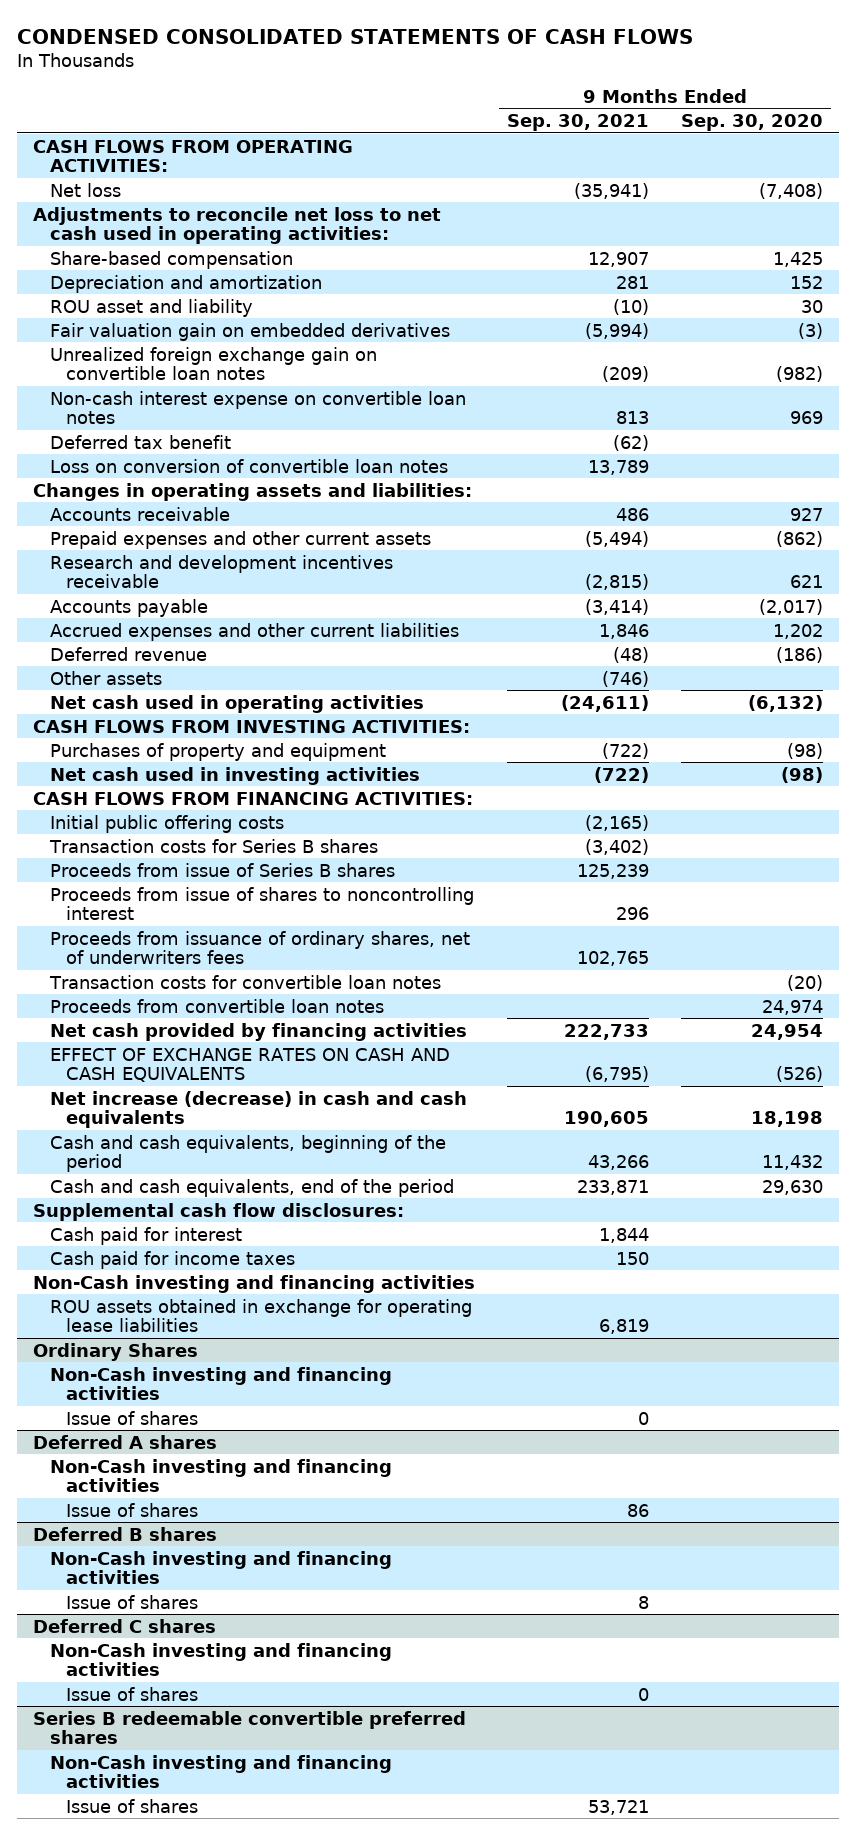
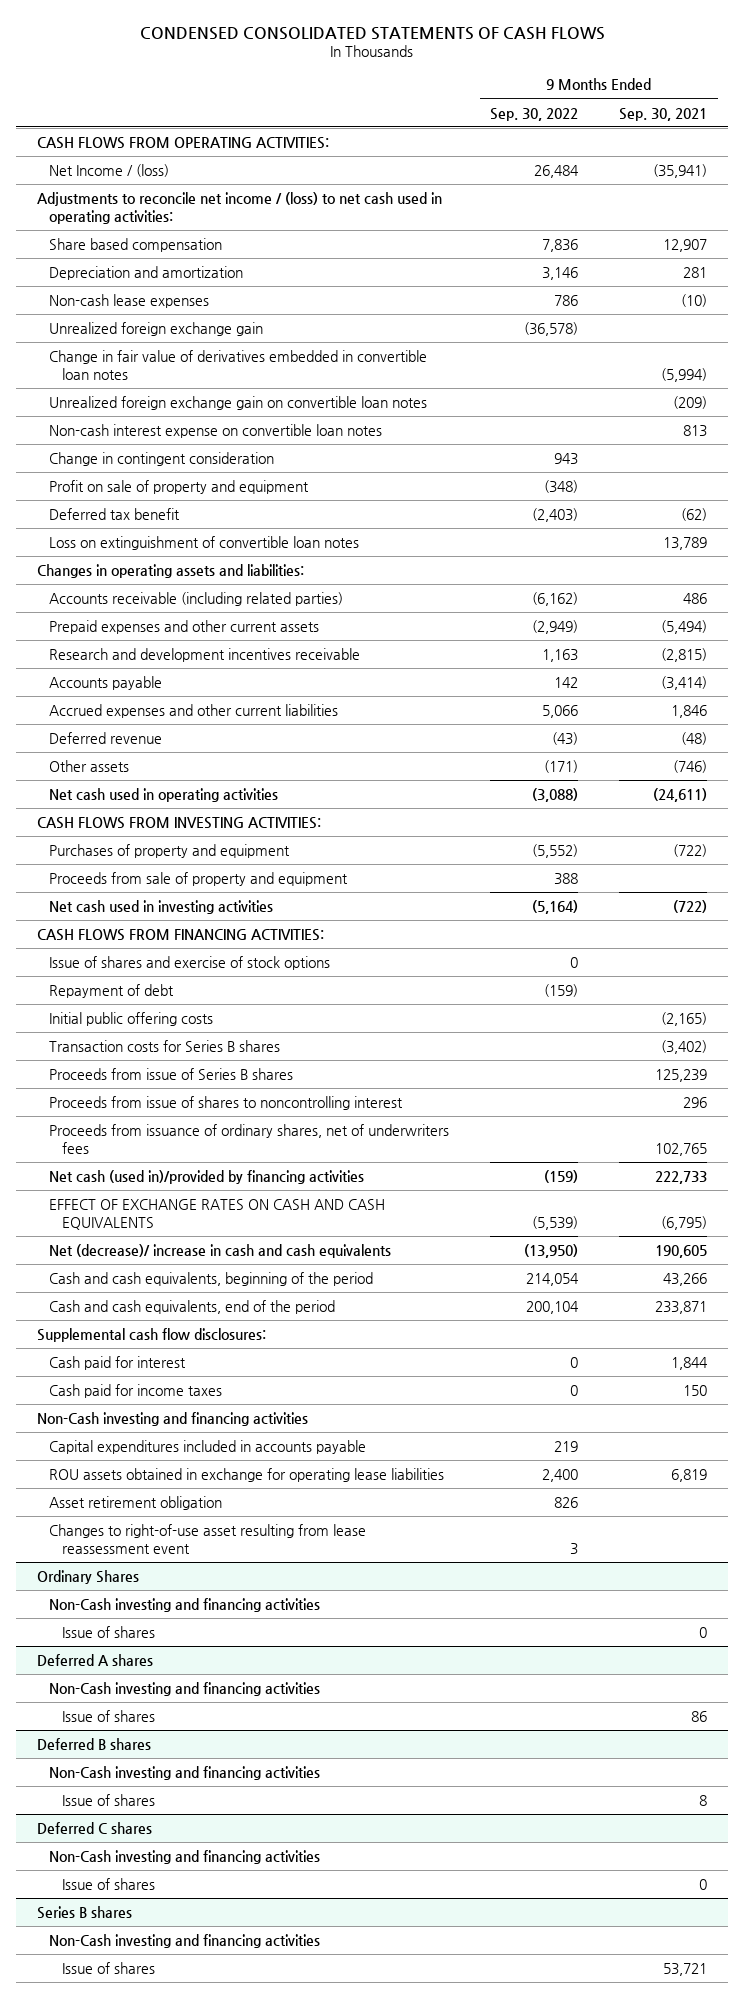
- | 9 Months Ended Sep. 30, 2021 | 9 Months Ended Sep. 30, 2020
+ | 9 Months Ended Sep. 30, 2022 | 9 Months Ended Sep. 30, 2021
- Net loss | (35,941) | (7,408)
- Adjustments to reconcile net loss to net cash used in operating activities:
- Share-based compensation | 12,907 | 1,425
+ Net Income / (loss) | 26,484 | (35,941)
+ Adjustments to reconcile net income / (loss) to net cash used in operating activities:
+ Share based compensation | 7,836 | 12,907
- ROU asset and liability | (10) | 30
- Fair valuation gain on embedded derivatives | (5,994) | (3)
+ Non-cash lease expenses | 786 | (10)
+ Unrealized foreign exchange gain | (36,578) |
+ Change in fair value of derivatives embedded in convertible loan notes | | (5,994)
+ Change in contingent consideration | 943 |
+ Profit on sale of property and equipment | (348) |
- Loss on conversion of convertible loan notes | 13,789 |
+ Loss on extinguishment of convertible loan notes | | 13,789
- Accounts receivable | 486 | 927
+ Accounts receivable (including related parties) | (6,162) | 486
+ Proceeds from sale of property and equipment | 388 |
+ Issue of shares and exercise of stock options | 0 |
+ Repayment of debt | (159) |
- Transaction costs for convertible loan notes | | (20)
- Proceeds from convertible loan notes | | 24,974
- Net cash provided by financing activities | 222,733 | 24,954
+ Net cash (used in)/provided by financing activities | (159) | 222,733
- Net increase (decrease) in cash and cash equivalents | 190,605 | 18,198
+ Net (decrease)/ increase in cash and cash equivalents | (13,950) | 190,605
+ Capital expenditures included in accounts payable | 219 |
+ Asset retirement obligation | 826 |
+ Changes to right-of-use asset resulting from lease reassessment event | 3 |
- Series B redeemable convertible preferred shares
+ Series B shares

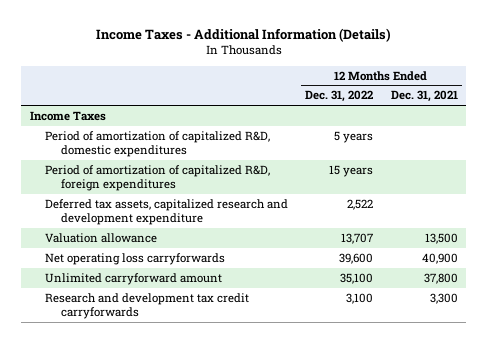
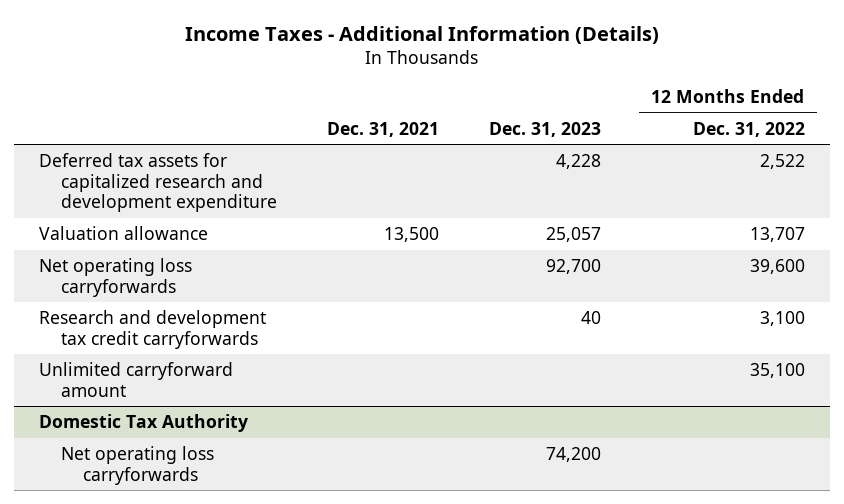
- | 12 Months Ended Dec. 31, 2022 | 12 Months Ended Dec. 31, 2021
+ | Dec. 31, 2021 | Dec. 31, 2023 | 12 Months Ended Dec. 31, 2022
- Income Taxes
- Period of amortization of capitalized R&D, domestic expenditures | 5 years |
- Period of amortization of capitalized R&D, foreign expenditures | 15 years |
- Deferred tax assets, capitalized research and development expenditure | 2,522 |
+ Deferred tax assets for capitalized research and development expenditure | | 4,228 | 2,522
moved down: Unlimited carryforward amount | | | 35,100
+ Domestic Tax Authority
+ Net operating loss carryforwards | | 74,200 |

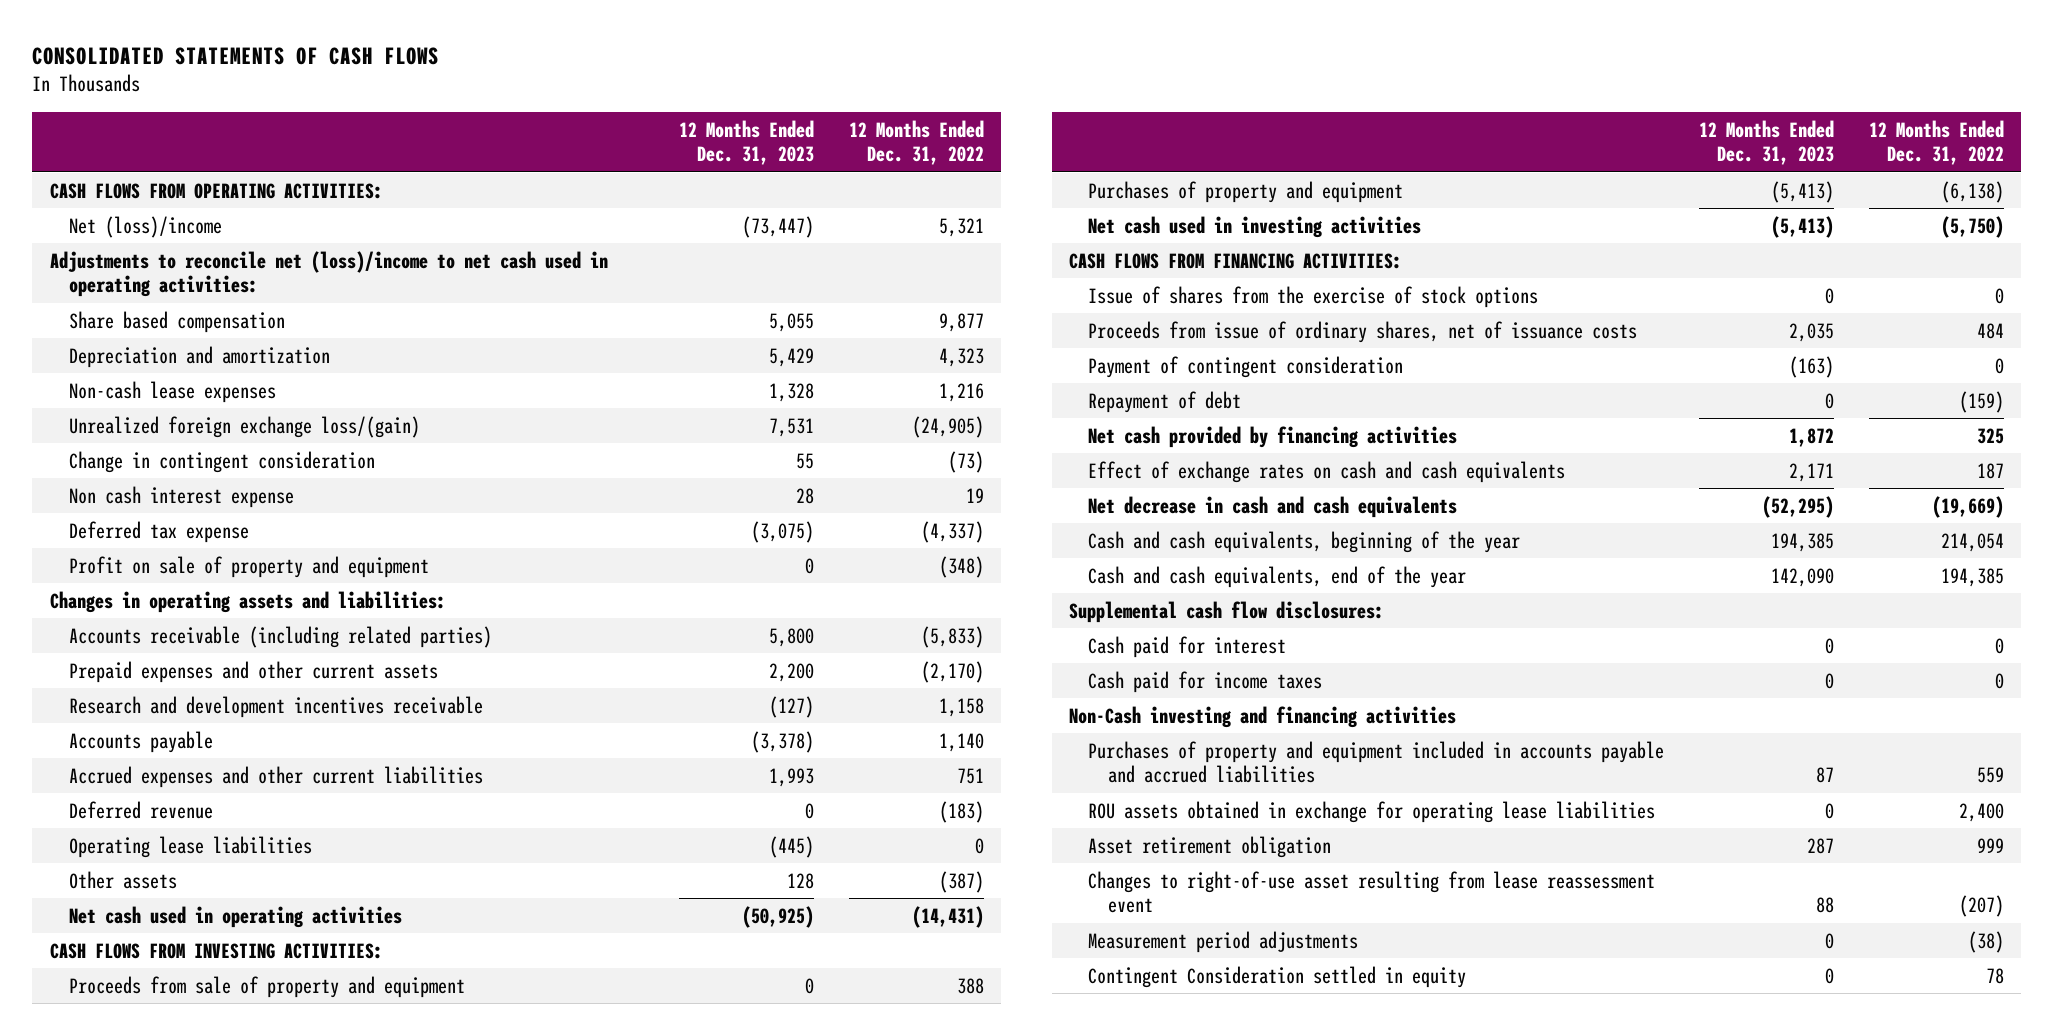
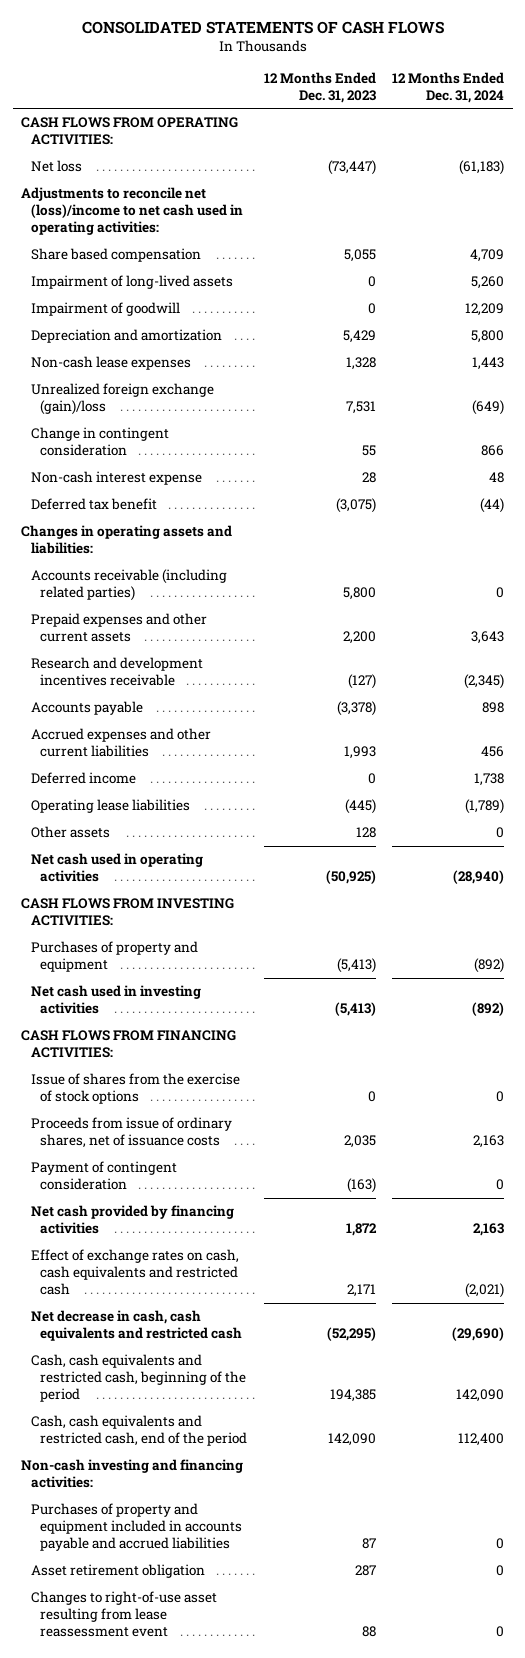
- | 12 Months Ended Dec. 31, 2023 | 12 Months Ended Dec. 31, 2022
+ | 12 Months Ended Dec. 31, 2023 | 12 Months Ended Dec. 31, 2024
- Net (loss)/income | (73,447) | 5,321
+ Net loss | (73,447) | (61,183)
+ Impairment of long-lived assets | 0 | 5,260
+ Impairment of goodwill | 0 | 12,209
- Unrealized foreign exchange loss/(gain) | 7,531 | (24,905)
+ Unrealized foreign exchange (gain)/loss | 7,531 | (649)
- Non cash interest expense | 28 | 19
- Deferred tax expense | (3,075) | (4,337)
- Profit on sale of property and equipment | 0 | (348)
+ Non-cash interest expense | 28 | 48
+ Deferred tax benefit | (3,075) | (44)
- Deferred revenue | 0 | (183)
+ Deferred income | 0 | 1,738
- Proceeds from sale of property and equipment | 0 | 388
- Repayment of debt | 0 | (159)
- Effect of exchange rates on cash and cash equivalents | 2,171 | 187
- Net decrease in cash and cash equivalents | (52,295) | (19,669)
- Cash and cash equivalents, beginning of the year | 194,385 | 214,054
- Cash and cash equivalents, end of the year | 142,090 | 194,385
- Supplemental cash flow disclosures:
- Cash paid for interest | 0 | 0
- Cash paid for income taxes | 0 | 0
- Non-Cash investing and financing activities
+ Effect of exchange rates on cash, cash equivalents and restricted cash | 2,171 | (2,021)
+ Net decrease in cash, cash equivalents and restricted cash | (52,295) | (29,690)
+ Cash, cash equivalents and restricted cash, beginning of the period | 194,385 | 142,090
+ Cash, cash equivalents and restricted cash, end of the period | 142,090 | 112,400
+ Non-cash investing and financing activities:
- ROU assets obtained in exchange for operating lease liabilities | 0 | 2,400
- Measurement period adjustments | 0 | (38)
- Contingent Consideration settled in equity | 0 | 78

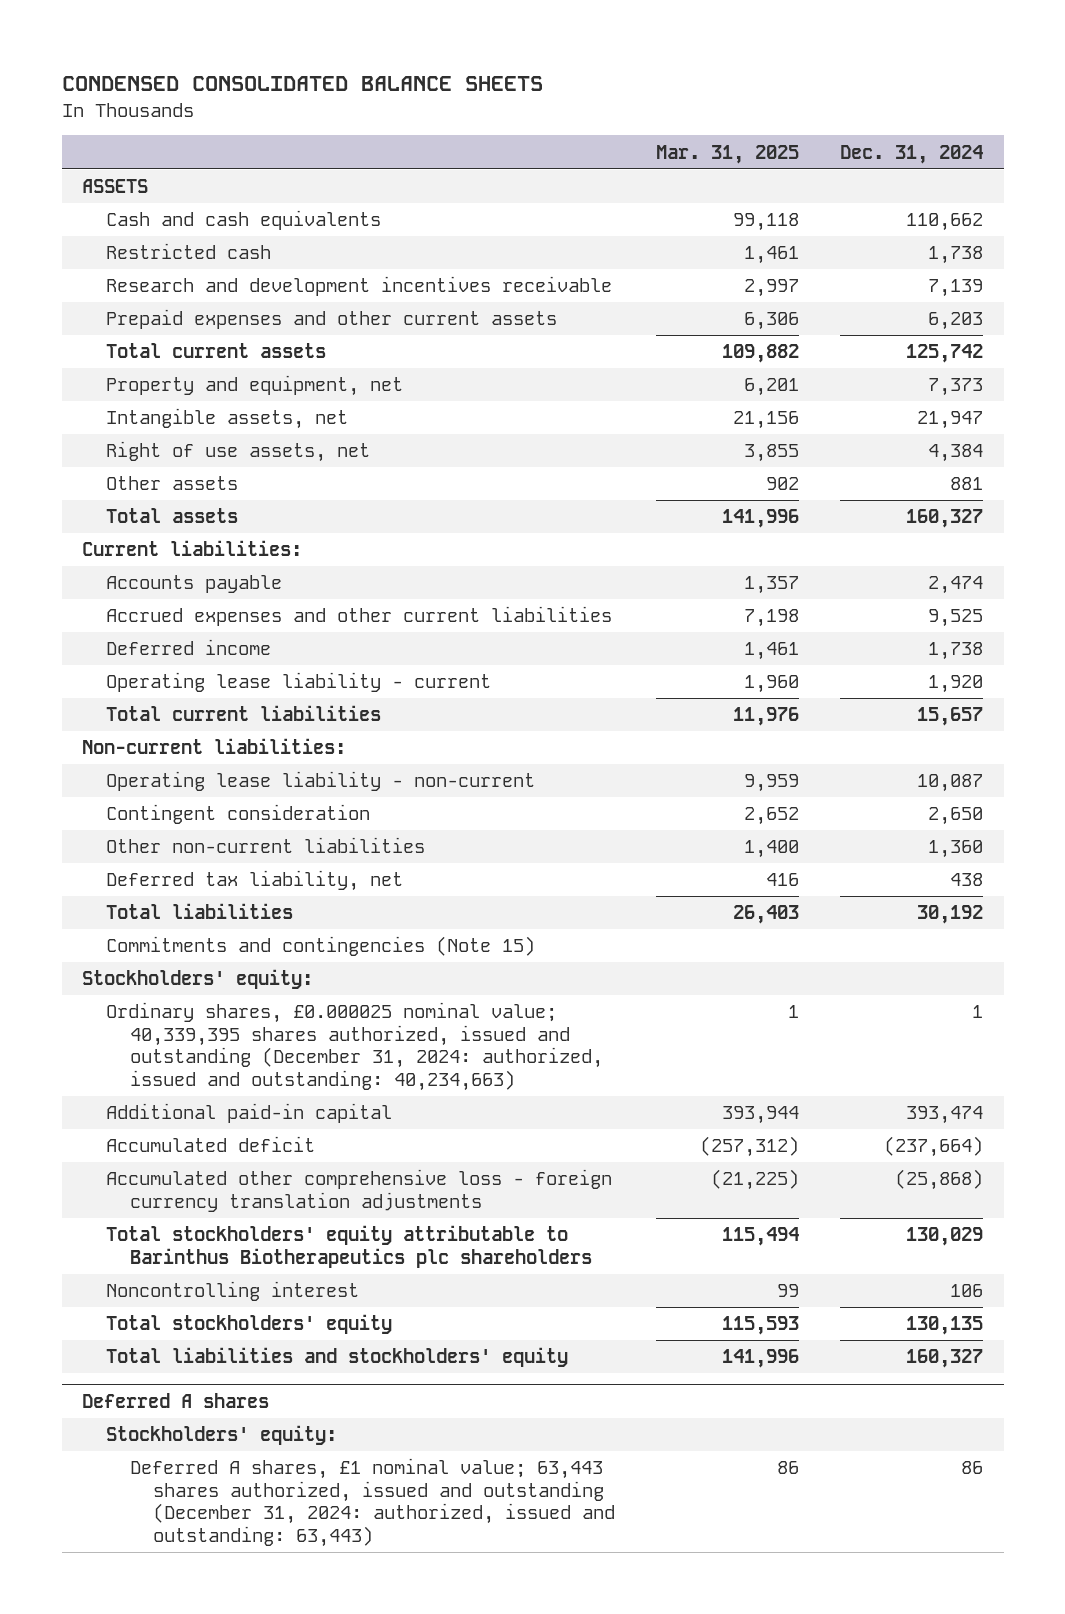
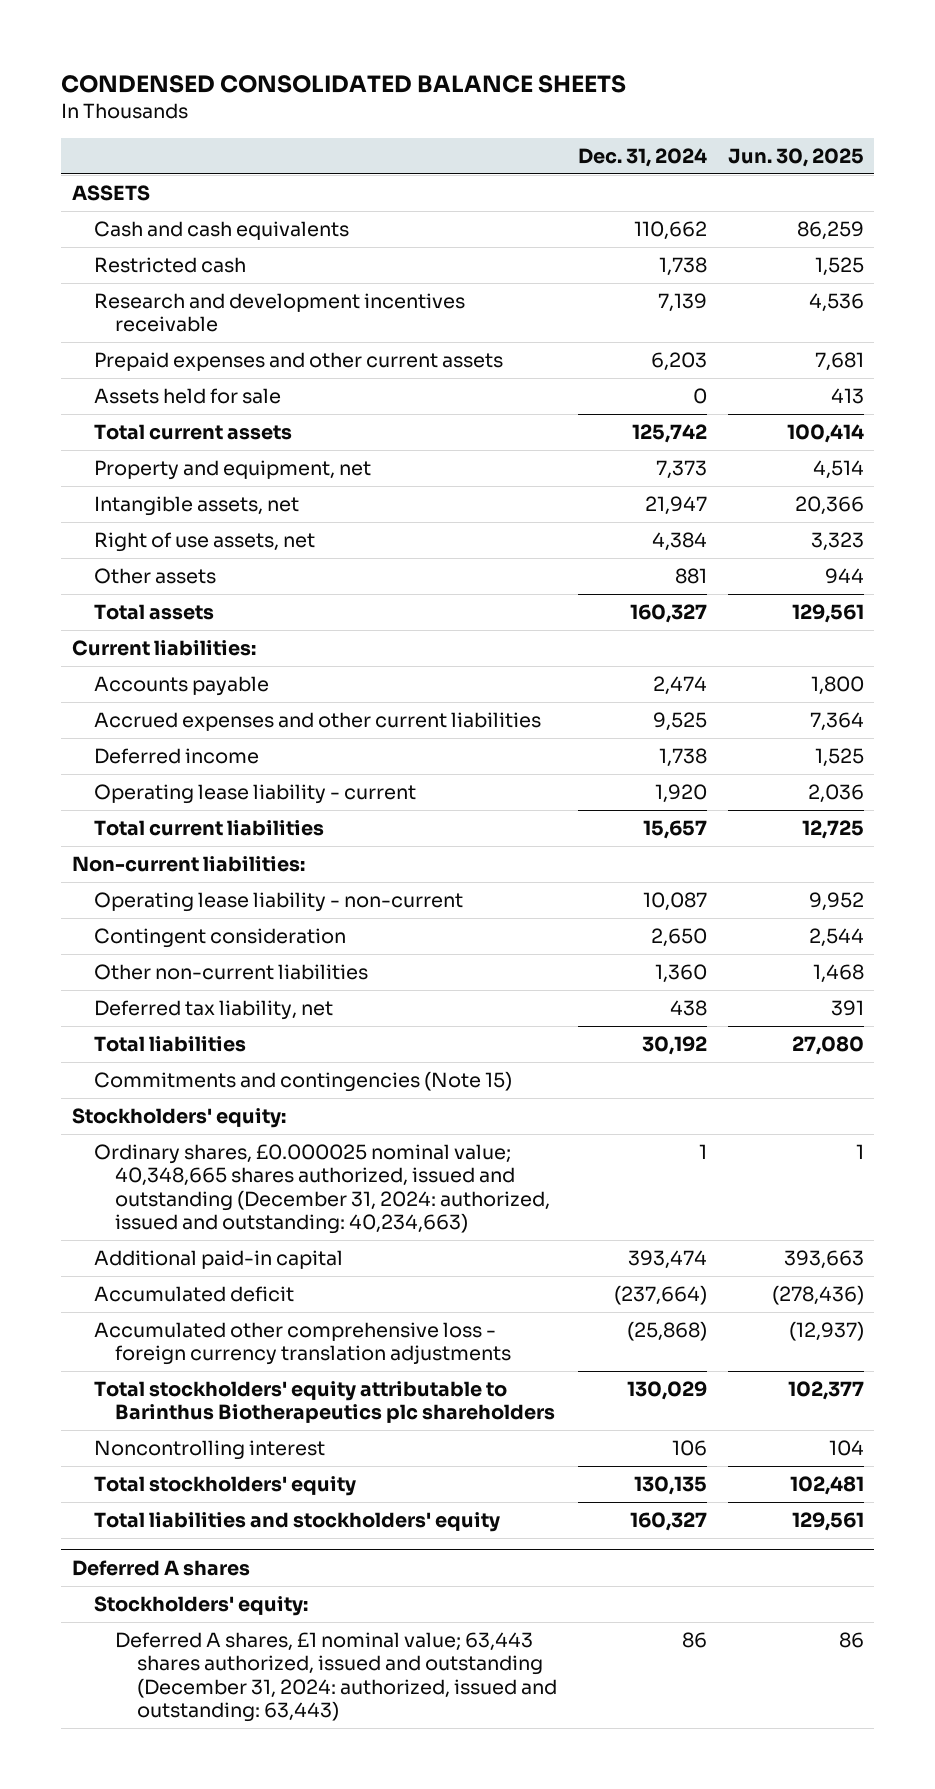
- | Mar. 31, 2025 | Dec. 31, 2024
+ | Dec. 31, 2024 | Jun. 30, 2025
+ Assets held for sale | 0 | 413
- Ordinary shares, £0.000025 nominal value; 40,339,395 shares authorized, issued and outstanding (December 31, 2024: authorized, issued and outstanding: 40,234,663) | 1 | 1
+ Ordinary shares, £0.000025 nominal value; 40,348,665 shares authorized, issued and outstanding (December 31, 2024: authorized, issued and outstanding: 40,234,663) | 1 | 1

